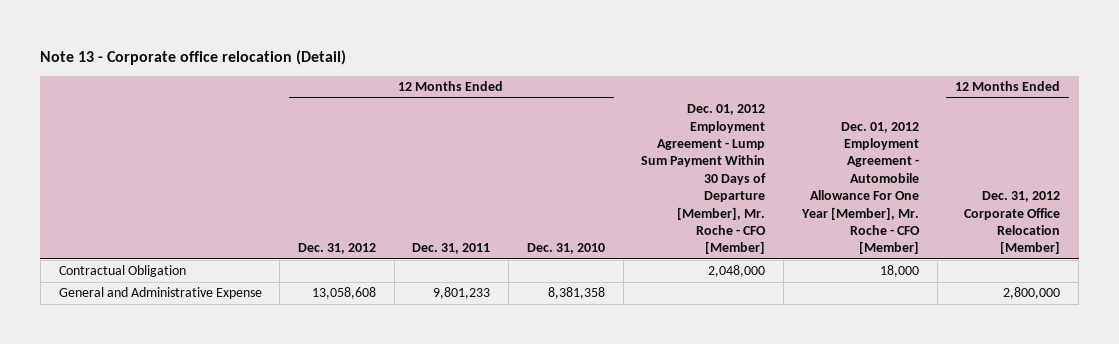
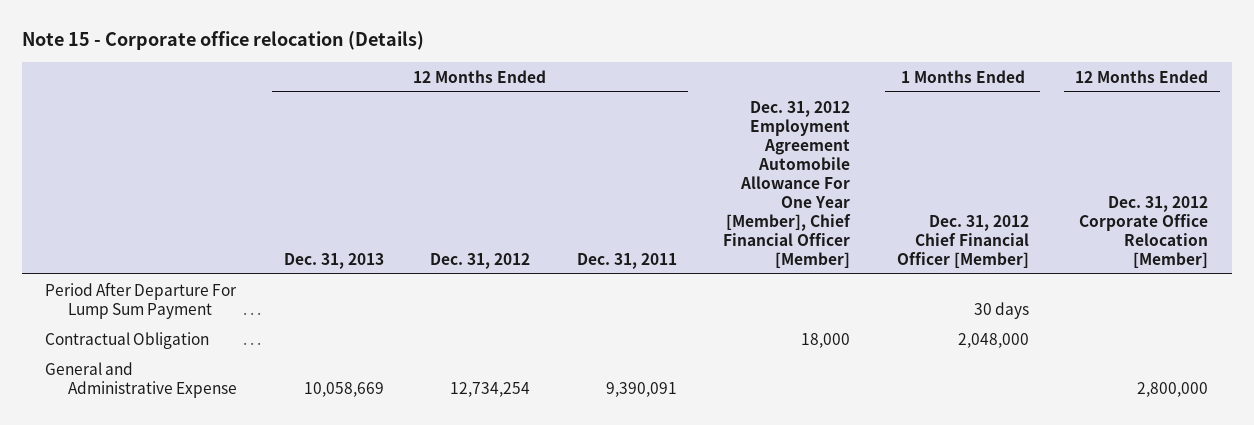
- Note 13 - Corporate office relocation (Detail)
+ Note 15 - Corporate office relocation (Details)
- | 12 Months Ended Dec. 31, 2012 | 12 Months Ended Dec. 31, 2011 | 12 Months Ended Dec. 31, 2010 | Dec. 01, 2012 Employment Agreement - Lump Sum Payment Within 30 Days of Departure [Member], Mr. Roche - CFO [Member] | Dec. 01, 2012 Employment Agreement - Automobile Allowance For One Year [Member], Mr. Roche - CFO [Member] | 12 Months Ended Dec. 31, 2012 Corporate Office Relocation [Member]
+ | 12 Months Ended Dec. 31, 2013 | 12 Months Ended Dec. 31, 2012 | 12 Months Ended Dec. 31, 2011 | Dec. 31, 2012 Employment Agreement Automobile Allowance For One Year [Member], Chief Financial Officer [Member] | 1 Months Ended Dec. 31, 2012 Chief Financial Officer [Member] | 12 Months Ended Dec. 31, 2012 Corporate Office Relocation [Member]
+ Period After Departure For Lump Sum Payment | | | | | 30 days |
- General and Administrative Expense | 13,058,608 | 9,801,233 | 8,381,358 | | | 2,800,000
+ General and Administrative Expense | 10,058,669 | 12,734,254 | 9,390,091 | | | 2,800,000

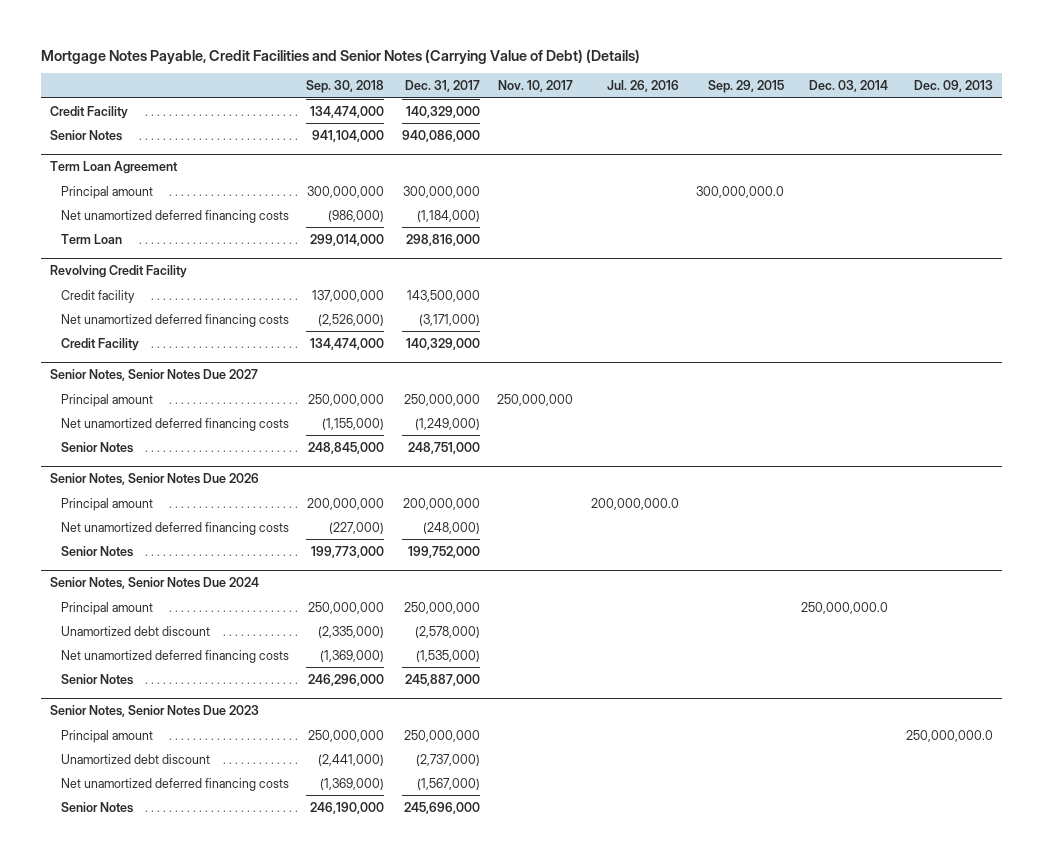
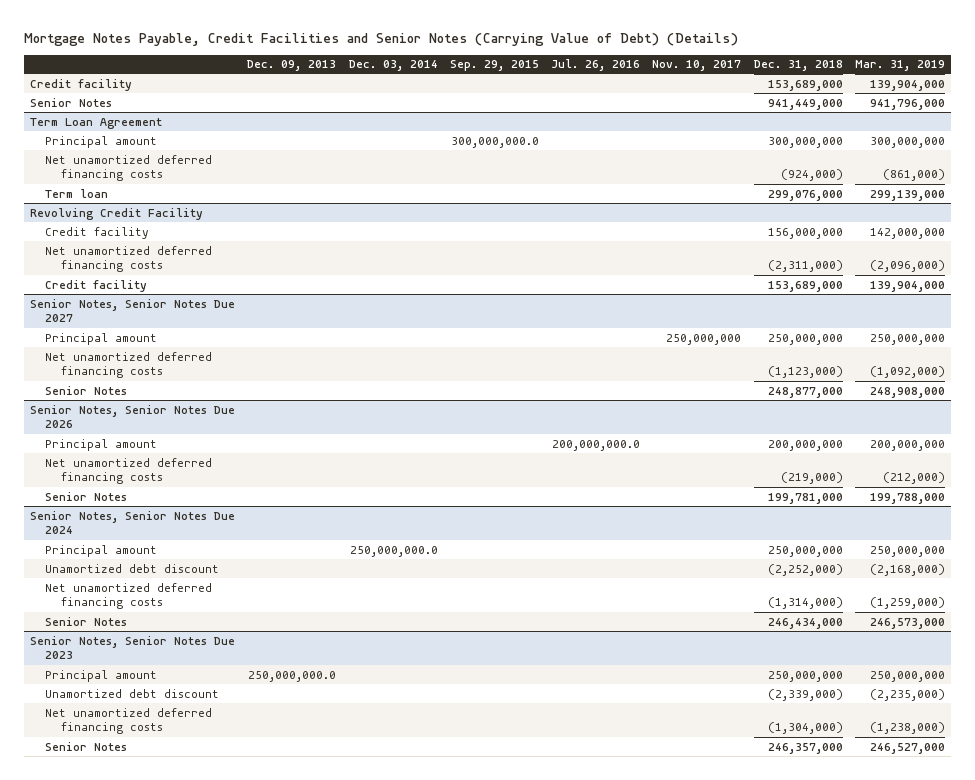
- | Sep. 30, 2018 | Dec. 31, 2017 | Nov. 10, 2017 | Jul. 26, 2016 | Sep. 29, 2015 | Dec. 03, 2014 | Dec. 09, 2013
+ | Dec. 09, 2013 | Dec. 03, 2014 | Sep. 29, 2015 | Jul. 26, 2016 | Nov. 10, 2017 | Dec. 31, 2018 | Mar. 31, 2019
- Credit Facility | 134,474,000 | 140,329,000 | | | | |
+ Credit facility | | | | | | 153,689,000 | 139,904,000
@ Term Loan Agreement
- Term Loan | 299,014,000 | 298,816,000 | | | | |
+ Term loan | | | | | | 299,076,000 | 299,139,000
@ Revolving Credit Facility
- Credit Facility | 134,474,000 | 140,329,000 | | | | |
+ Credit facility | | | | | | 153,689,000 | 139,904,000

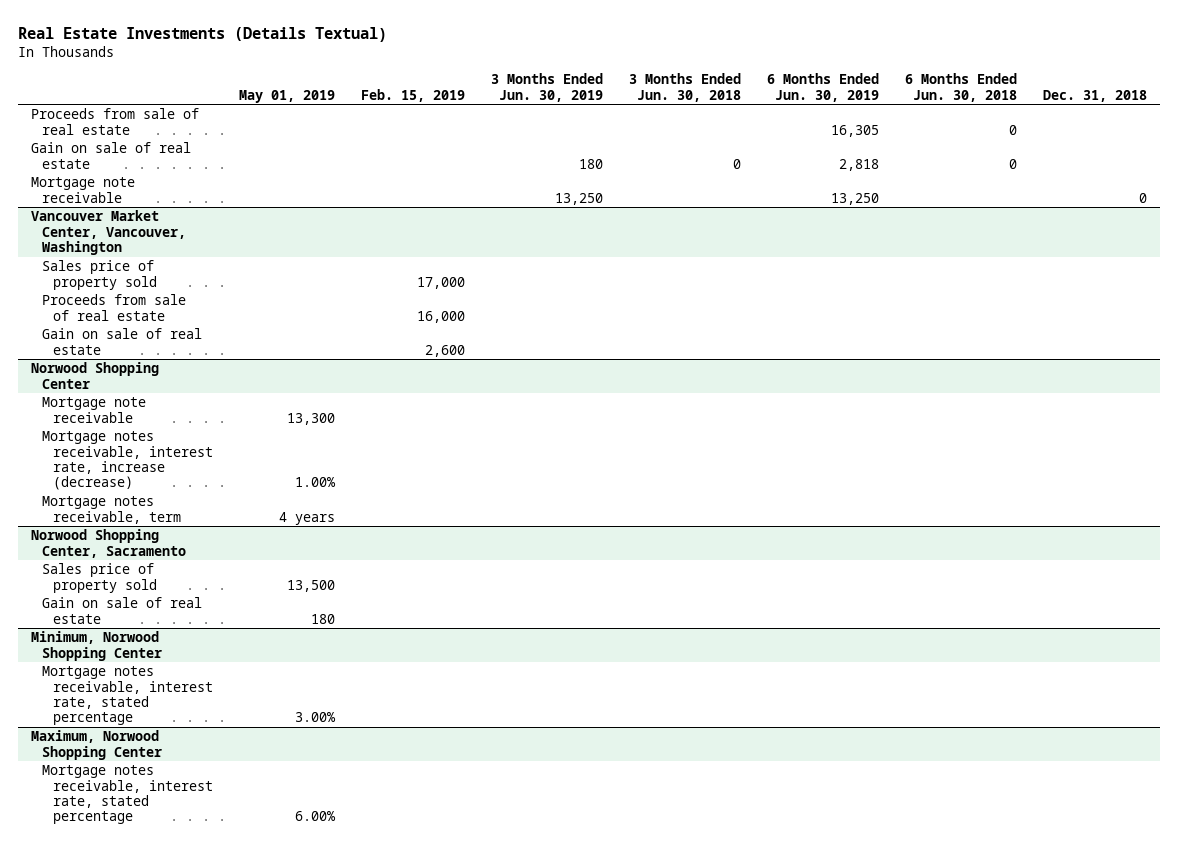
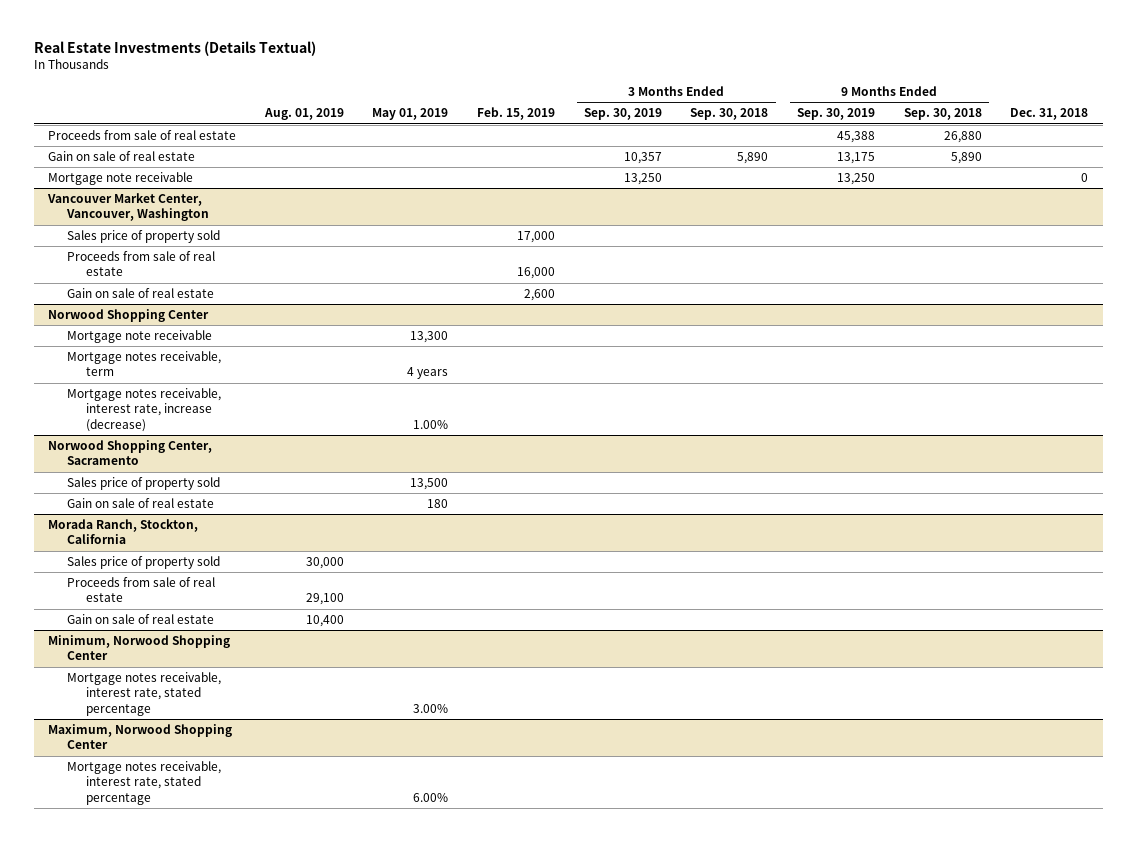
- | May 01, 2019 | Feb. 15, 2019 | 3 Months Ended Jun. 30, 2019 | 3 Months Ended Jun. 30, 2018 | 6 Months Ended Jun. 30, 2019 | 6 Months Ended Jun. 30, 2018 | Dec. 31, 2018
+ | Aug. 01, 2019 | May 01, 2019 | Feb. 15, 2019 | 3 Months Ended Sep. 30, 2019 | 3 Months Ended Sep. 30, 2018 | 9 Months Ended Sep. 30, 2019 | 9 Months Ended Sep. 30, 2018 | Dec. 31, 2018
@ Norwood Shopping Center
moved down: Mortgage notes receivable, interest rate, increase (decrease) | | 1.00% | | | | | |
+ Morada Ranch, Stockton, California
+ Sales price of property sold | 30,000 | | | | | | |
+ Proceeds from sale of real estate | 29,100 | | | | | | |
+ Gain on sale of real estate | 10,400 | | | | | | |

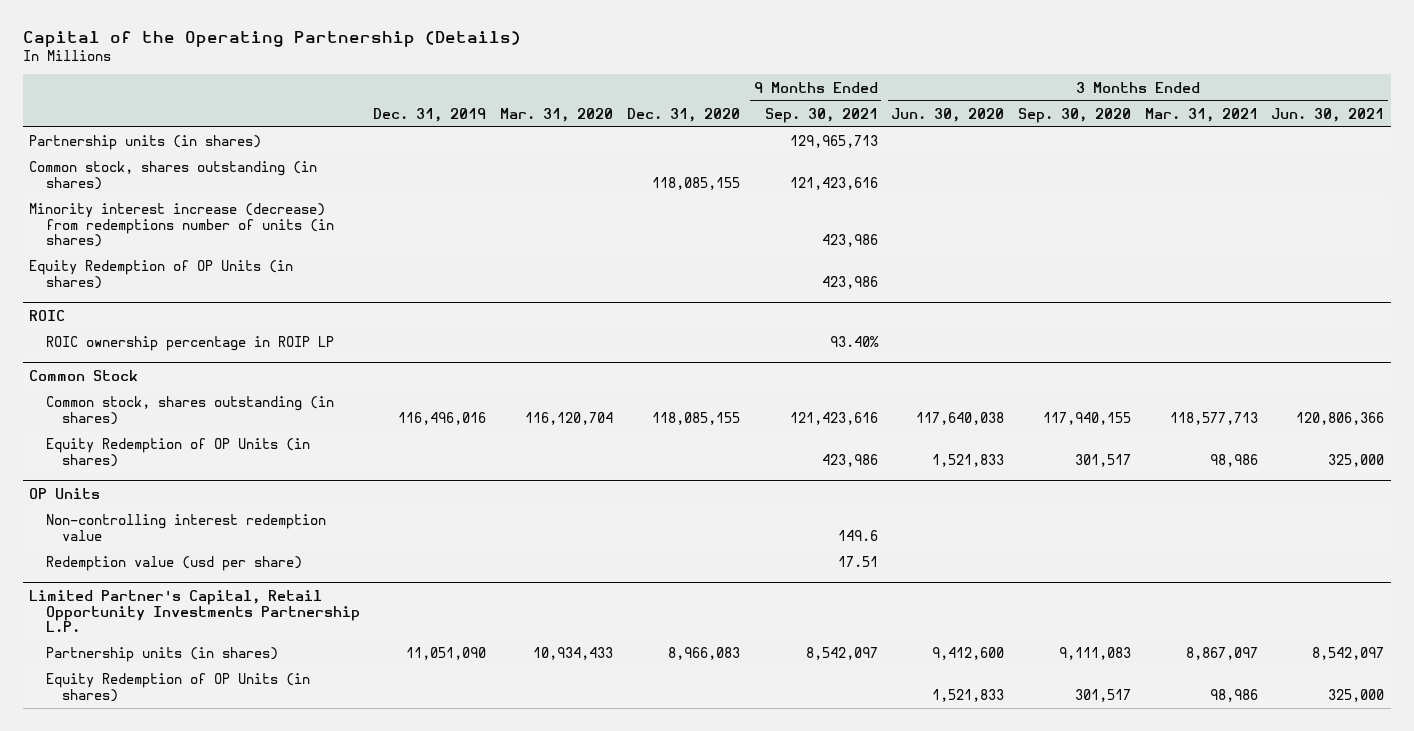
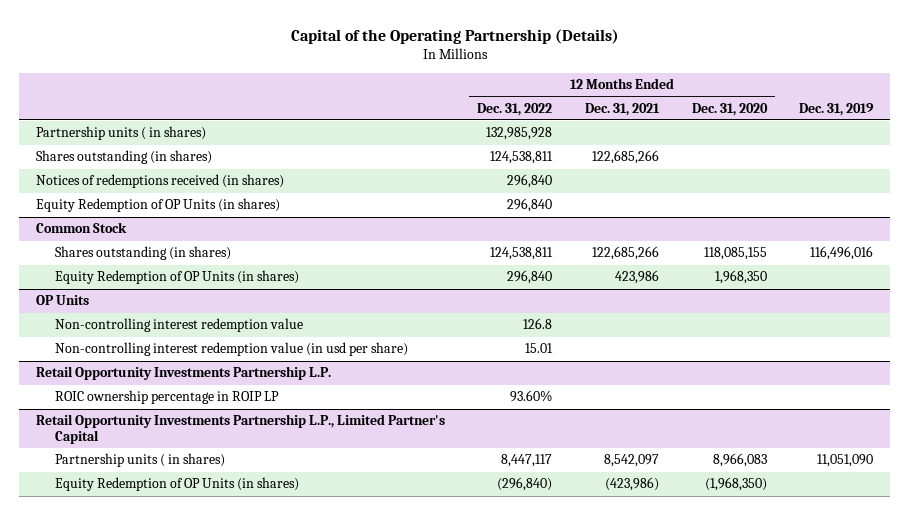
- | Dec. 31, 2019 | Mar. 31, 2020 | Dec. 31, 2020 | 9 Months Ended Sep. 30, 2021 | 3 Months Ended Jun. 30, 2020 | 3 Months Ended Sep. 30, 2020 | 3 Months Ended Mar. 31, 2021 | 3 Months Ended Jun. 30, 2021
+ | 12 Months Ended Dec. 31, 2022 | 12 Months Ended Dec. 31, 2021 | 12 Months Ended Dec. 31, 2020 | Dec. 31, 2019
- Partnership units (in shares) | | | | 129,965,713 | | | |
- Common stock, shares outstanding (in shares) | | | 118,085,155 | 121,423,616 | | | |
- Minority interest increase (decrease) from redemptions number of units (in shares) | | | | 423,986 | | | |
+ Partnership units ( in shares) | 132,985,928 | | |
+ Shares outstanding (in shares) | 124,538,811 | 122,685,266 | |
+ Notices of redemptions received (in shares) | 296,840 | | |
- ROIC
- ROIC ownership percentage in ROIP LP | | | | 93.40% | | | |
@ Common Stock
- Common stock, shares outstanding (in shares) | 116,496,016 | 116,120,704 | 118,085,155 | 121,423,616 | 117,640,038 | 117,940,155 | 118,577,713 | 120,806,366
+ Shares outstanding (in shares) | 124,538,811 | 122,685,266 | 118,085,155 | 116,496,016
@ OP Units
- Redemption value (usd per share) | | | | 17.51 | | | |
- Limited Partner's Capital, Retail Opportunity Investments Partnership L.P.
- Partnership units (in shares) | 11,051,090 | 10,934,433 | 8,966,083 | 8,542,097 | 9,412,600 | 9,111,083 | 8,867,097 | 8,542,097
@ OP Units
+ Non-controlling interest redemption value (in usd per share) | 15.01 | | |
+ Retail Opportunity Investments Partnership L.P.
+ ROIC ownership percentage in ROIP LP | 93.60% | | |
+ Retail Opportunity Investments Partnership L.P., Limited Partner's Capital
+ Partnership units ( in shares) | 8,447,117 | 8,542,097 | 8,966,083 | 11,051,090

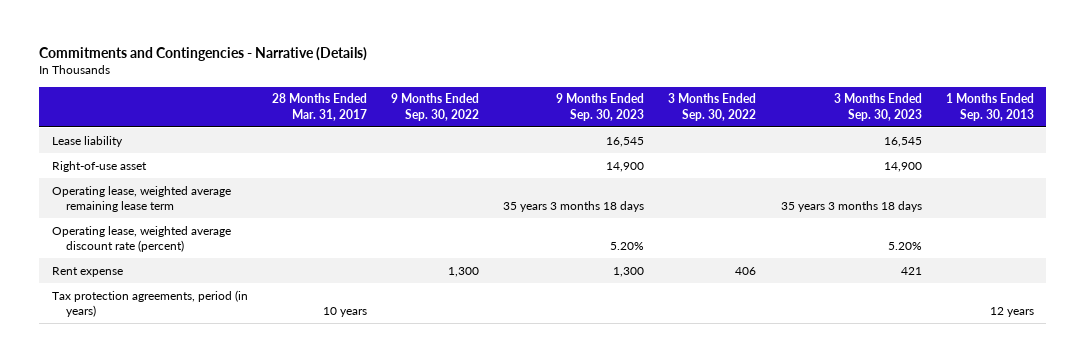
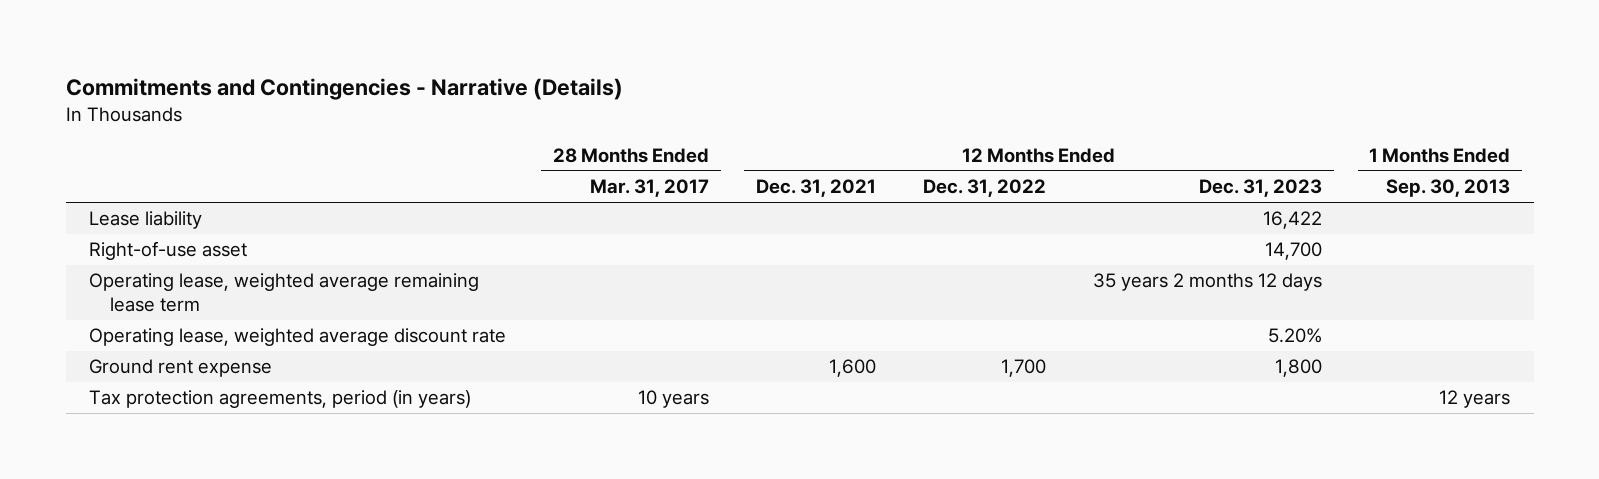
- | 28 Months Ended Mar. 31, 2017 | 9 Months Ended Sep. 30, 2022 | 9 Months Ended Sep. 30, 2023 | 3 Months Ended Sep. 30, 2022 | 3 Months Ended Sep. 30, 2023 | 1 Months Ended Sep. 30, 2013
+ | 28 Months Ended Mar. 31, 2017 | 12 Months Ended Dec. 31, 2021 | 12 Months Ended Dec. 31, 2022 | 12 Months Ended Dec. 31, 2023 | 1 Months Ended Sep. 30, 2013
- Operating lease, weighted average discount rate (percent) | | | 5.20% | | 5.20% |
- Rent expense | | 1,300 | 1,300 | 406 | 421 |
+ Operating lease, weighted average discount rate | | | | 5.20% |
+ Ground rent expense | | 1,600 | 1,700 | 1,800 |

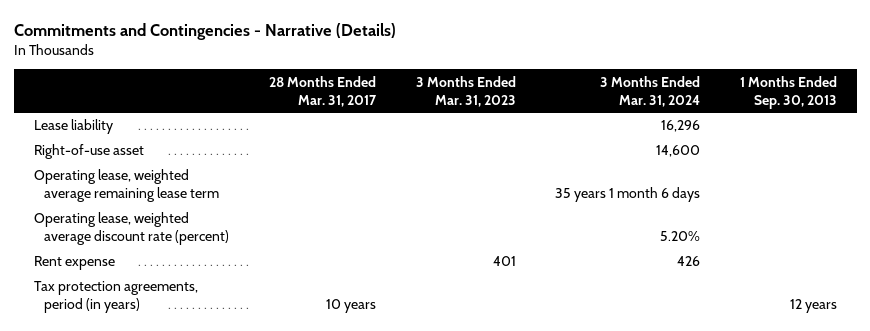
- | 28 Months Ended Mar. 31, 2017 | 12 Months Ended Dec. 31, 2021 | 12 Months Ended Dec. 31, 2022 | 12 Months Ended Dec. 31, 2023 | 1 Months Ended Sep. 30, 2013
+ | 28 Months Ended Mar. 31, 2017 | 3 Months Ended Mar. 31, 2023 | 3 Months Ended Mar. 31, 2024 | 1 Months Ended Sep. 30, 2013
- Operating lease, weighted average discount rate | | | | 5.20% |
- Ground rent expense | | 1,600 | 1,700 | 1,800 |
+ Operating lease, weighted average discount rate (percent) | | | 5.20% |
+ Rent expense | | 401 | 426 |

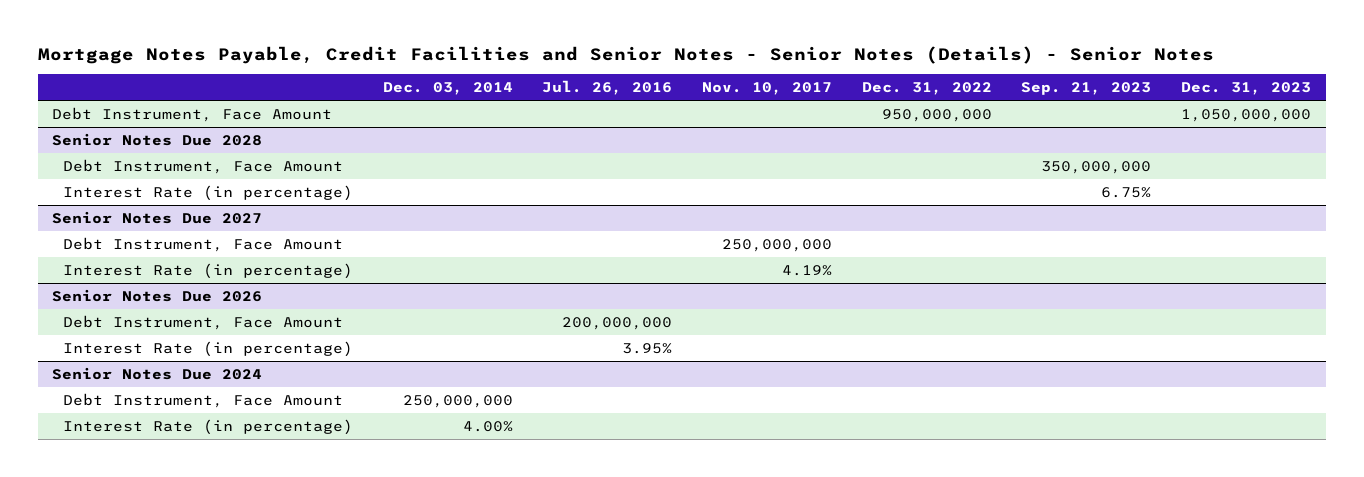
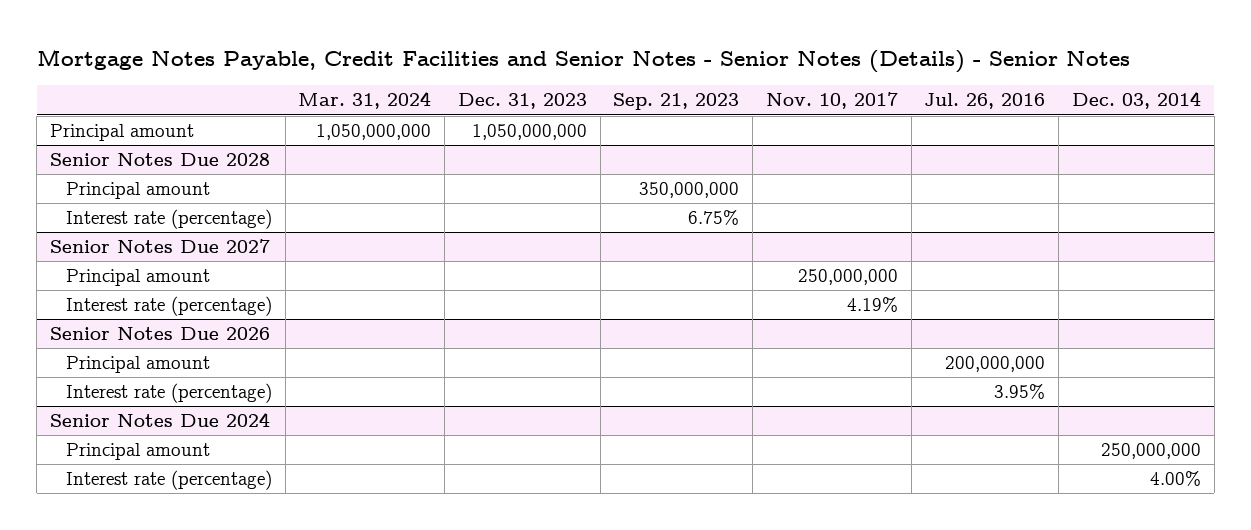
- | Dec. 03, 2014 | Jul. 26, 2016 | Nov. 10, 2017 | Dec. 31, 2022 | Sep. 21, 2023 | Dec. 31, 2023
+ | Mar. 31, 2024 | Dec. 31, 2023 | Sep. 21, 2023 | Nov. 10, 2017 | Jul. 26, 2016 | Dec. 03, 2014
- Debt Instrument, Face Amount | | | | 950,000,000 | | 1,050,000,000
+ Principal amount | 1,050,000,000 | 1,050,000,000 | | | |
@ Senior Notes Due 2028
- Debt Instrument, Face Amount | | | | | 350,000,000 |
- Interest Rate (in percentage) | | | | | 6.75% |
+ Principal amount | | | 350,000,000 | | |
+ Interest rate (percentage) | | | 6.75% | | |
@ Senior Notes Due 2027
- Debt Instrument, Face Amount | | | 250,000,000 | | |
- Interest Rate (in percentage) | | | 4.19% | | |
+ Principal amount | | | | 250,000,000 | |
+ Interest rate (percentage) | | | | 4.19% | |
@ Senior Notes Due 2026
- Debt Instrument, Face Amount | | 200,000,000 | | | |
- Interest Rate (in percentage) | | 3.95% | | | |
+ Principal amount | | | | | 200,000,000 |
+ Interest rate (percentage) | | | | | 3.95% |
@ Senior Notes Due 2024
- Debt Instrument, Face Amount | 250,000,000 | | | | |
- Interest Rate (in percentage) | 4.00% | | | | |
+ Principal amount | | | | | | 250,000,000
+ Interest rate (percentage) | | | | | | 4.00%

